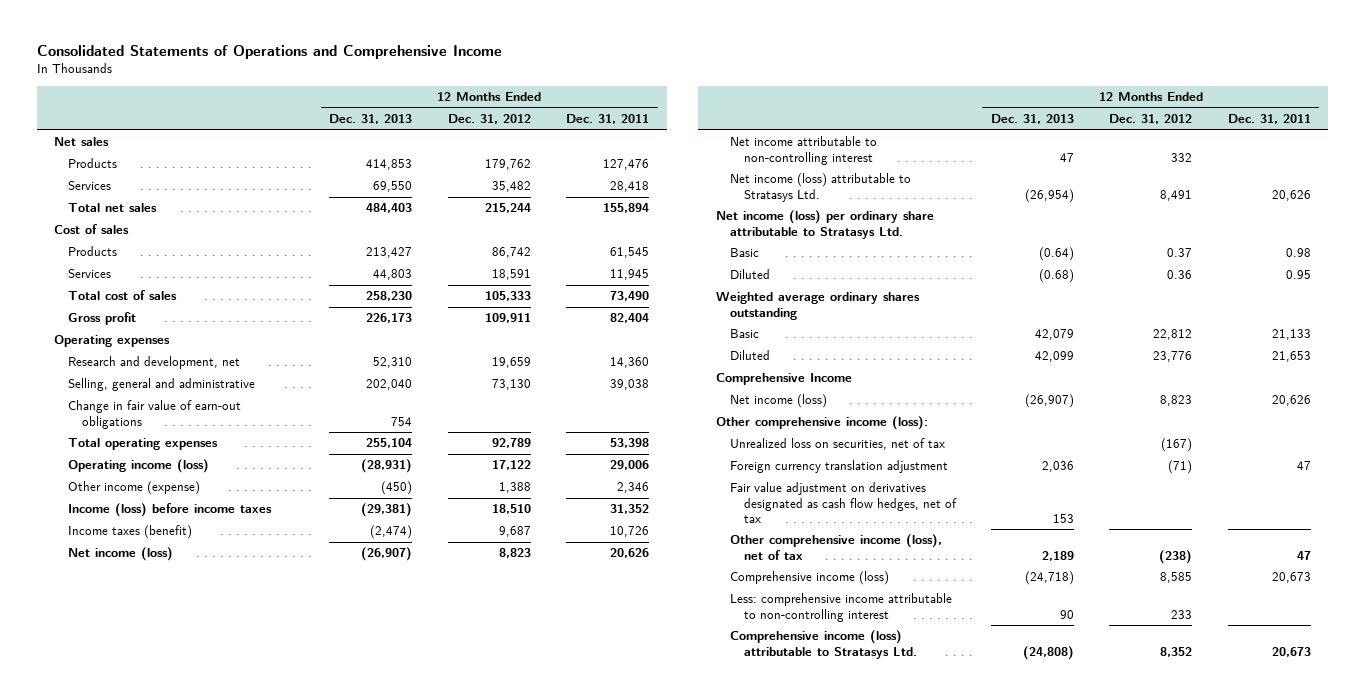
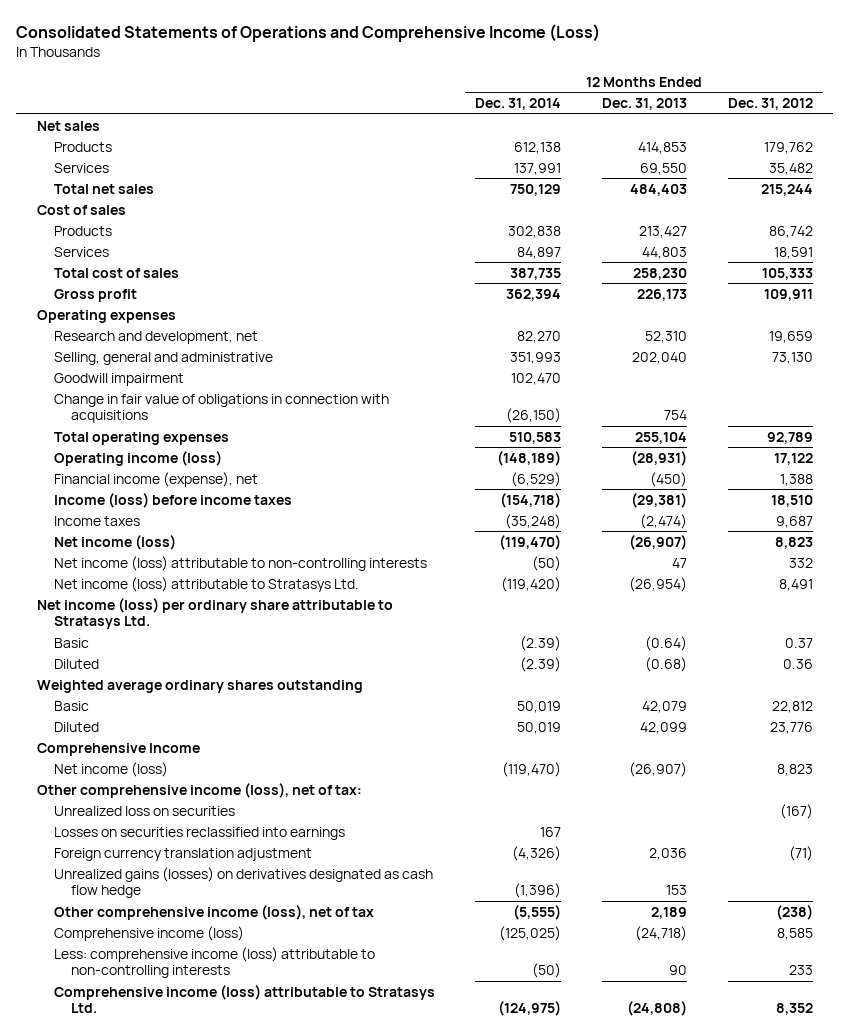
- Consolidated Statements of Operations and Comprehensive Income
+ Consolidated Statements of Operations and Comprehensive Income (Loss)
- | 12 Months Ended Dec. 31, 2013 | 12 Months Ended Dec. 31, 2012 | 12 Months Ended Dec. 31, 2011
+ | 12 Months Ended Dec. 31, 2014 | 12 Months Ended Dec. 31, 2013 | 12 Months Ended Dec. 31, 2012
- Change in fair value of earn-out obligations | 754 | |
+ Goodwill impairment | 102,470 | |
+ Change in fair value of obligations in connection with acquisitions | (26,150) | 754 |
- Other income (expense) | (450) | 1,388 | 2,346
+ Financial income (expense), net | (6,529) | (450) | 1,388
- Income taxes (benefit) | (2,474) | 9,687 | 10,726
+ Income taxes | (35,248) | (2,474) | 9,687
- Net income attributable to non-controlling interest | 47 | 332 |
+ Net income (loss) attributable to non-controlling interests | (50) | 47 | 332
- Other comprehensive income (loss):
- Unrealized loss on securities, net of tax | | (167) |
+ Other comprehensive income (loss), net of tax:
+ Unrealized loss on securities | | | (167)
+ Losses on securities reclassified into earnings | 167 | |
- Fair value adjustment on derivatives designated as cash flow hedges, net of tax | 153 | |
+ Unrealized gains (losses) on derivatives designated as cash flow hedge | (1,396) | 153 |
- Less: comprehensive income attributable to non-controlling interest | 90 | 233 |
+ Less: comprehensive income (loss) attributable to non-controlling interests | (50) | 90 | 233

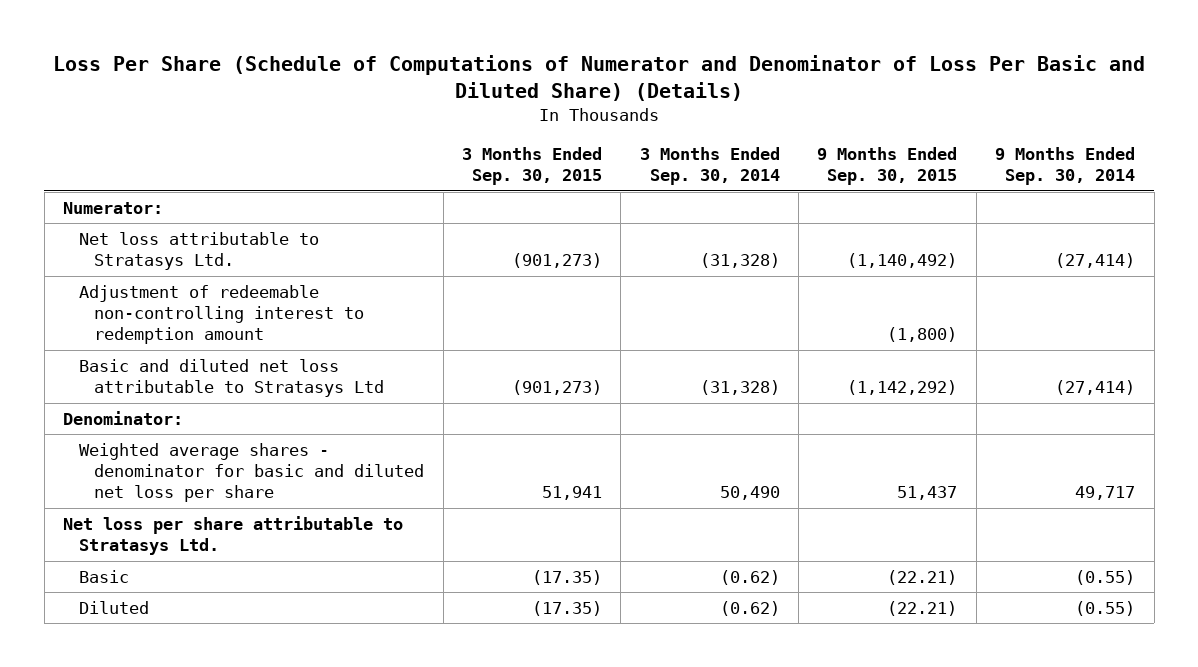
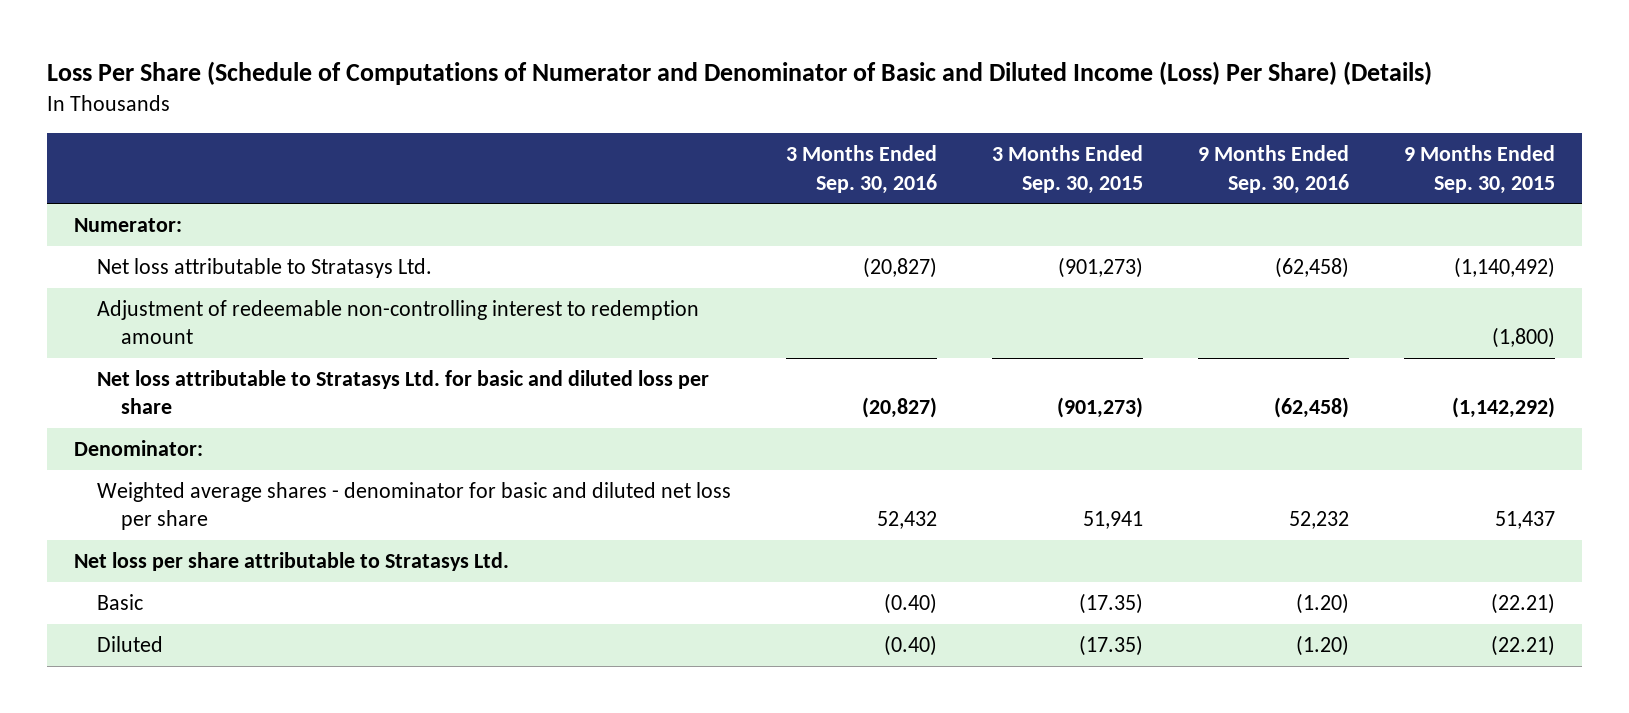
- Loss Per Share (Schedule of Computations of Numerator and Denominator of Loss Per Basic and Diluted Share) (Details)
+ Loss Per Share (Schedule of Computations of Numerator and Denominator of Basic and Diluted Income (Loss) Per Share) (Details)
- | 3 Months Ended Sep. 30, 2015 | 3 Months Ended Sep. 30, 2014 | 9 Months Ended Sep. 30, 2015 | 9 Months Ended Sep. 30, 2014
+ | 3 Months Ended Sep. 30, 2016 | 3 Months Ended Sep. 30, 2015 | 9 Months Ended Sep. 30, 2016 | 9 Months Ended Sep. 30, 2015
- Basic and diluted net loss attributable to Stratasys Ltd | (901,273) | (31,328) | (1,142,292) | (27,414)
+ Net loss attributable to Stratasys Ltd. for basic and diluted loss per share | (20,827) | (901,273) | (62,458) | (1,142,292)

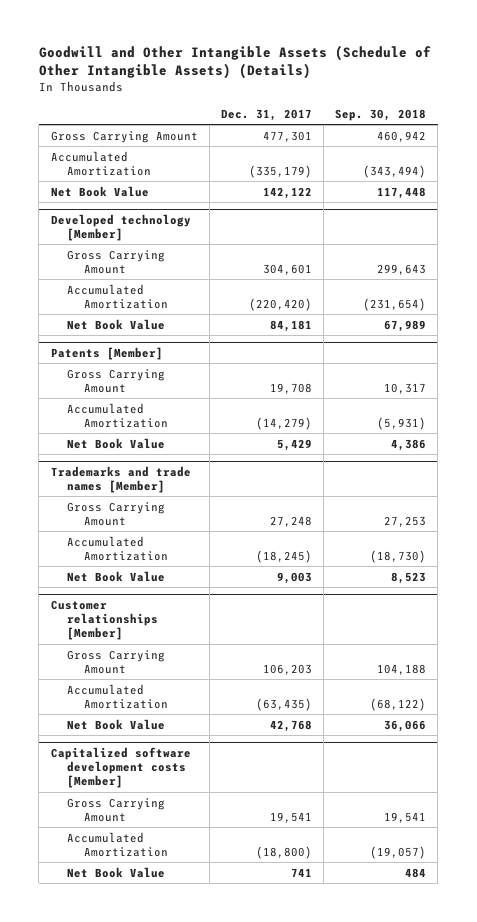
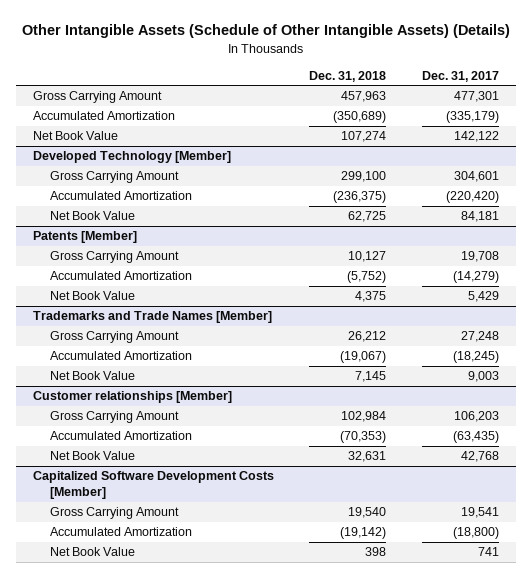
- Goodwill and Other Intangible Assets (Schedule of Other Intangible Assets) (Details)
+ Other Intangible Assets (Schedule of Other Intangible Assets) (Details)
- | Dec. 31, 2017 | Sep. 30, 2018
+ | Dec. 31, 2018 | Dec. 31, 2017
- Developed technology [Member]
+ Developed Technology [Member]
- Trademarks and trade names [Member]
+ Trademarks and Trade Names [Member]
- Capitalized software development costs [Member]
+ Capitalized Software Development Costs [Member]

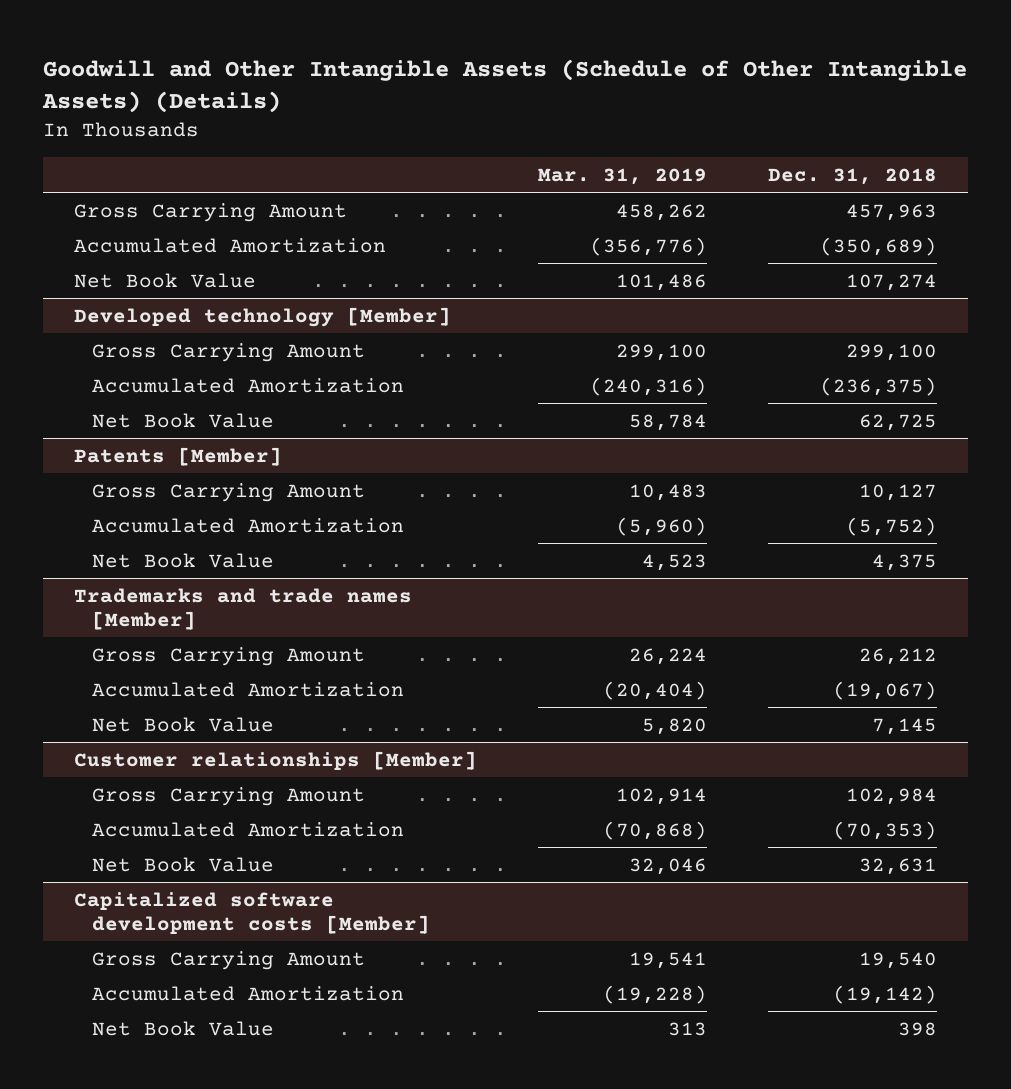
- Other Intangible Assets (Schedule of Other Intangible Assets) (Details)
+ Goodwill and Other Intangible Assets (Schedule of Other Intangible Assets) (Details)
- | Dec. 31, 2018 | Dec. 31, 2017
+ | Mar. 31, 2019 | Dec. 31, 2018
- Developed Technology [Member]
+ Developed technology [Member]
- Trademarks and Trade Names [Member]
+ Trademarks and trade names [Member]
- Capitalized Software Development Costs [Member]
+ Capitalized software development costs [Member]

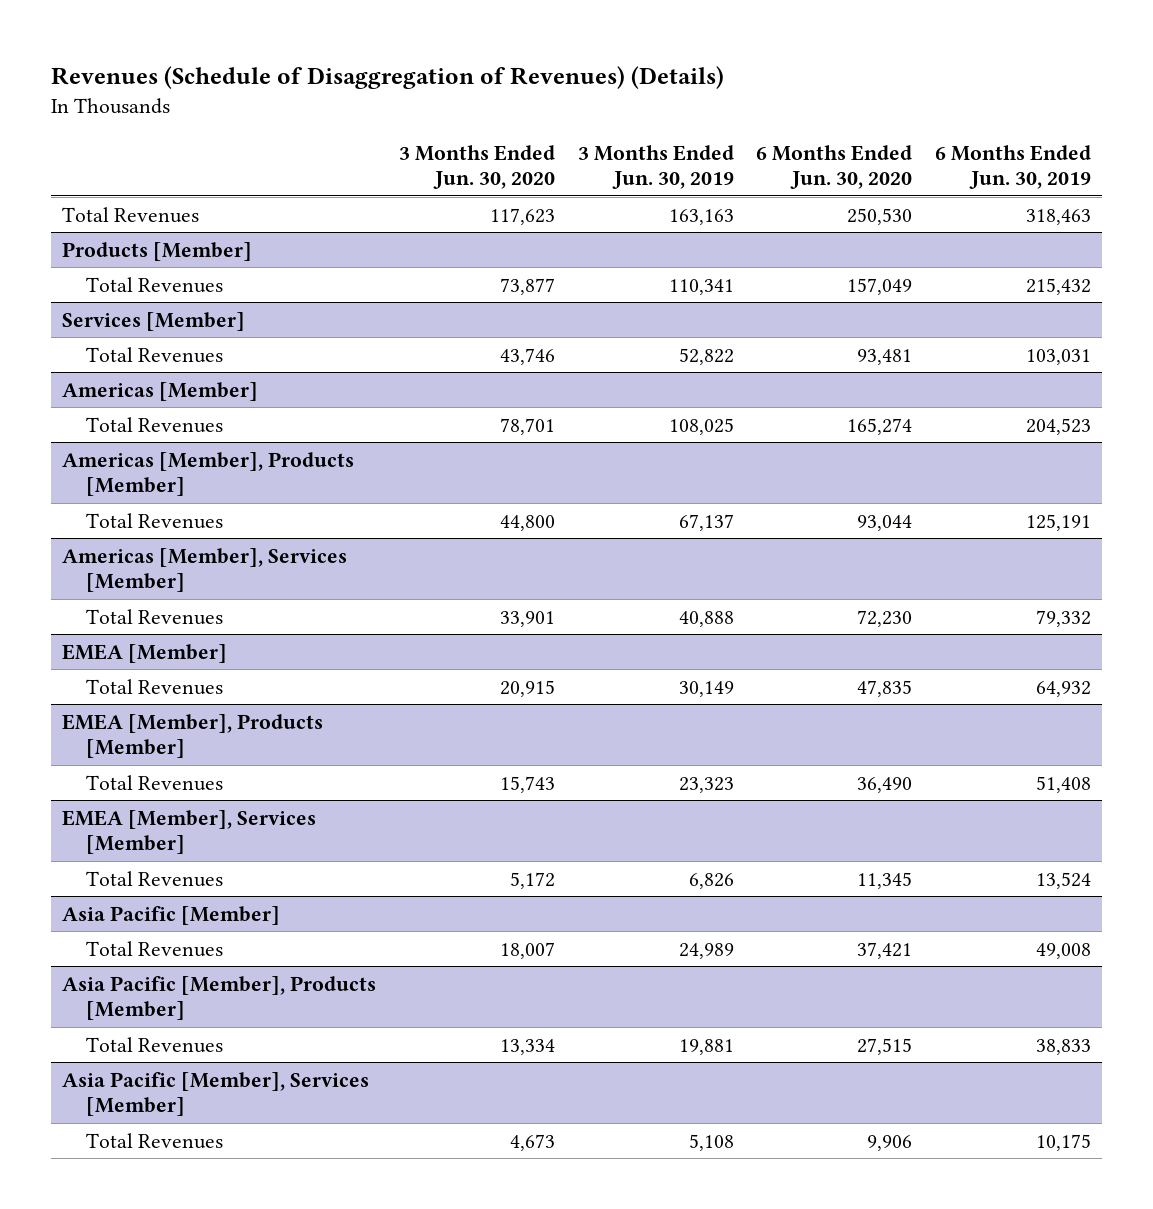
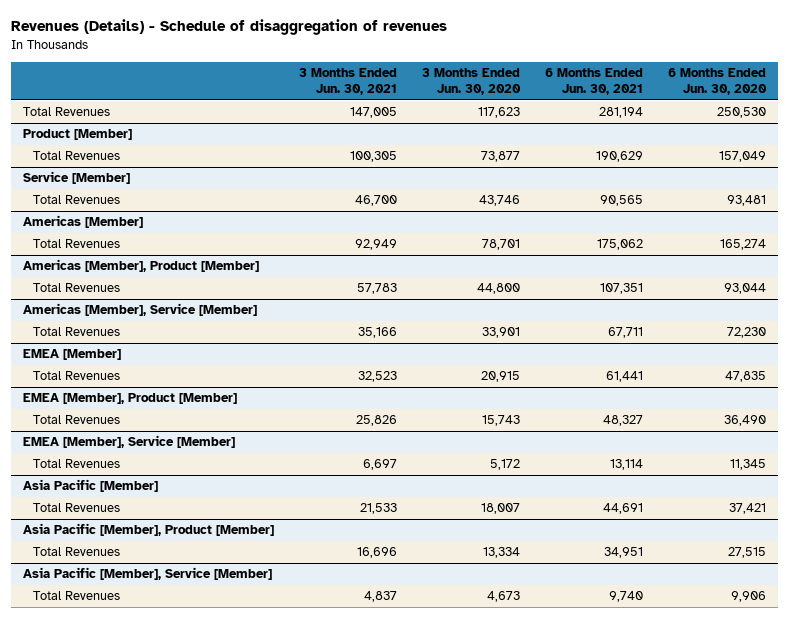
- Revenues (Schedule of Disaggregation of Revenues) (Details)
+ Revenues (Details) - Schedule of disaggregation of revenues
- | 3 Months Ended Jun. 30, 2020 | 3 Months Ended Jun. 30, 2019 | 6 Months Ended Jun. 30, 2020 | 6 Months Ended Jun. 30, 2019
+ | 3 Months Ended Jun. 30, 2021 | 3 Months Ended Jun. 30, 2020 | 6 Months Ended Jun. 30, 2021 | 6 Months Ended Jun. 30, 2020
- Products [Member]
+ Product [Member]
- Services [Member]
+ Service [Member]
- Americas [Member], Products [Member]
+ Americas [Member], Product [Member]
- Americas [Member], Services [Member]
+ Americas [Member], Service [Member]
- EMEA [Member], Products [Member]
+ EMEA [Member], Product [Member]
- EMEA [Member], Services [Member]
+ EMEA [Member], Service [Member]
- Asia Pacific [Member], Products [Member]
+ Asia Pacific [Member], Product [Member]
- Asia Pacific [Member], Services [Member]
+ Asia Pacific [Member], Service [Member]

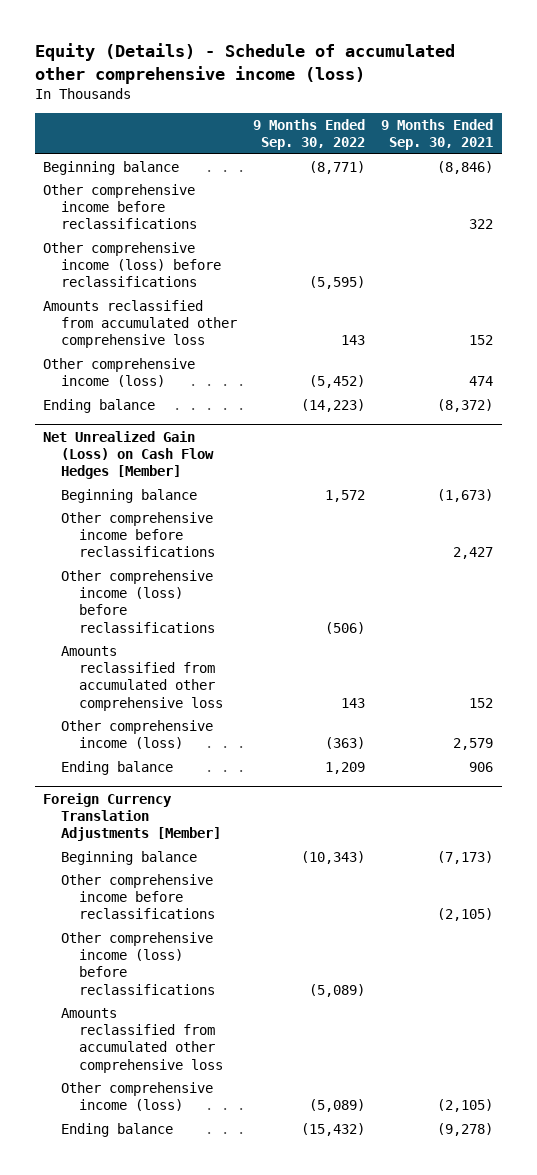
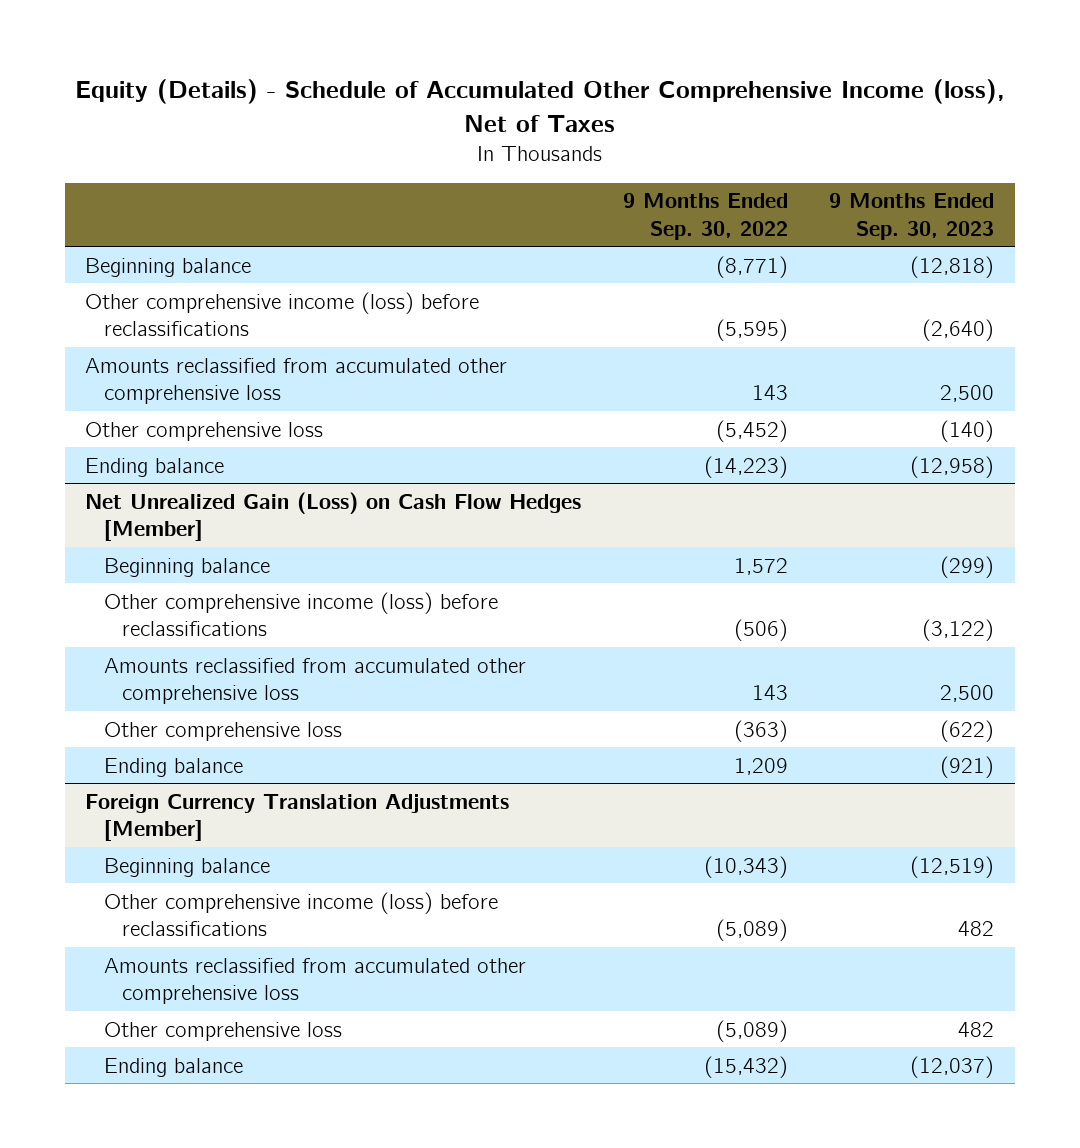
- Equity (Details) - Schedule of accumulated other comprehensive income (loss)
+ Equity (Details) - Schedule of Accumulated Other Comprehensive Income (loss), Net of Taxes
- | 9 Months Ended Sep. 30, 2022 | 9 Months Ended Sep. 30, 2021
+ | 9 Months Ended Sep. 30, 2022 | 9 Months Ended Sep. 30, 2023
- Other comprehensive income before reclassifications | | 322
- Other comprehensive income (loss) | (5,452) | 474
+ Other comprehensive loss | (5,452) | (140)
@ Net Unrealized Gain (Loss) on Cash Flow Hedges [Member]
- Other comprehensive income before reclassifications | | 2,427
- Other comprehensive income (loss) | (363) | 2,579
+ Other comprehensive loss | (363) | (622)
@ Foreign Currency Translation Adjustments [Member]
- Other comprehensive income before reclassifications | | (2,105)
- Other comprehensive income (loss) | (5,089) | (2,105)
+ Other comprehensive loss | (5,089) | 482

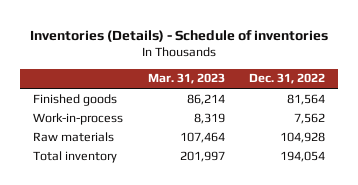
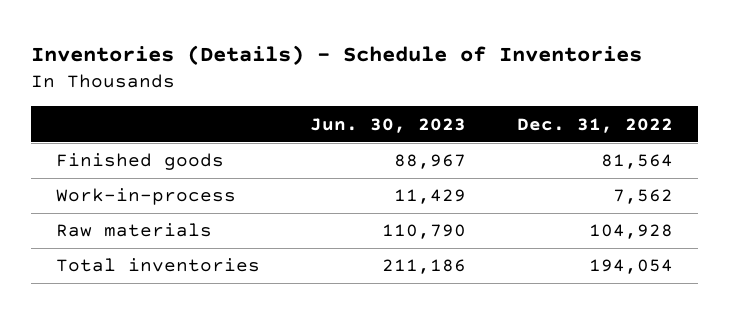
- Inventories (Details) - Schedule of inventories
+ Inventories (Details) - Schedule of Inventories
- | Mar. 31, 2023 | Dec. 31, 2022
+ | Jun. 30, 2023 | Dec. 31, 2022
- Total inventory | 201,997 | 194,054
+ Total inventories | 211,186 | 194,054

